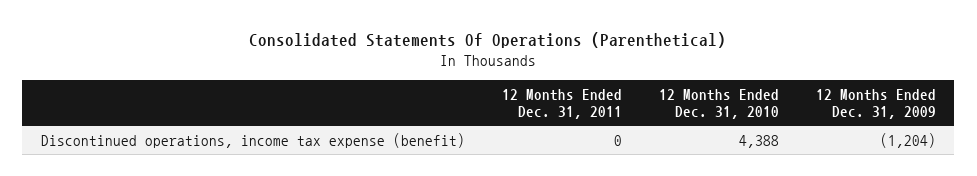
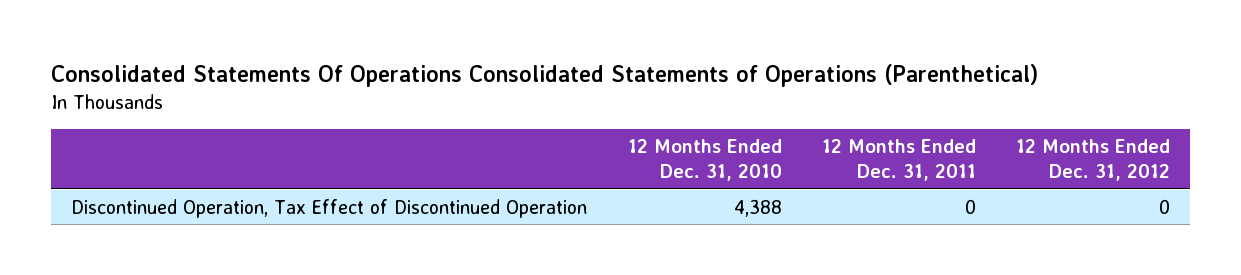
- Consolidated Statements Of Operations (Parenthetical)
+ Consolidated Statements Of Operations Consolidated Statements of Operations (Parenthetical)
- | 12 Months Ended Dec. 31, 2011 | 12 Months Ended Dec. 31, 2010 | 12 Months Ended Dec. 31, 2009
+ | 12 Months Ended Dec. 31, 2010 | 12 Months Ended Dec. 31, 2011 | 12 Months Ended Dec. 31, 2012
- Discontinued operations, income tax expense (benefit) | 0 | 4,388 | (1,204)
+ Discontinued Operation, Tax Effect of Discontinued Operation | 4,388 | 0 | 0

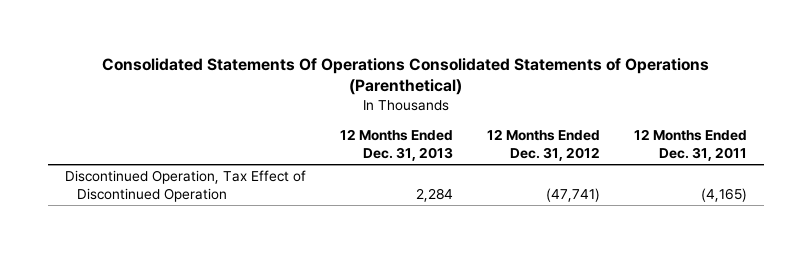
- | 12 Months Ended Dec. 31, 2010 | 12 Months Ended Dec. 31, 2011 | 12 Months Ended Dec. 31, 2012
+ | 12 Months Ended Dec. 31, 2013 | 12 Months Ended Dec. 31, 2012 | 12 Months Ended Dec. 31, 2011
- Discontinued Operation, Tax Effect of Discontinued Operation | 4,388 | 0 | 0
+ Discontinued Operation, Tax Effect of Discontinued Operation | 2,284 | (47,741) | (4,165)

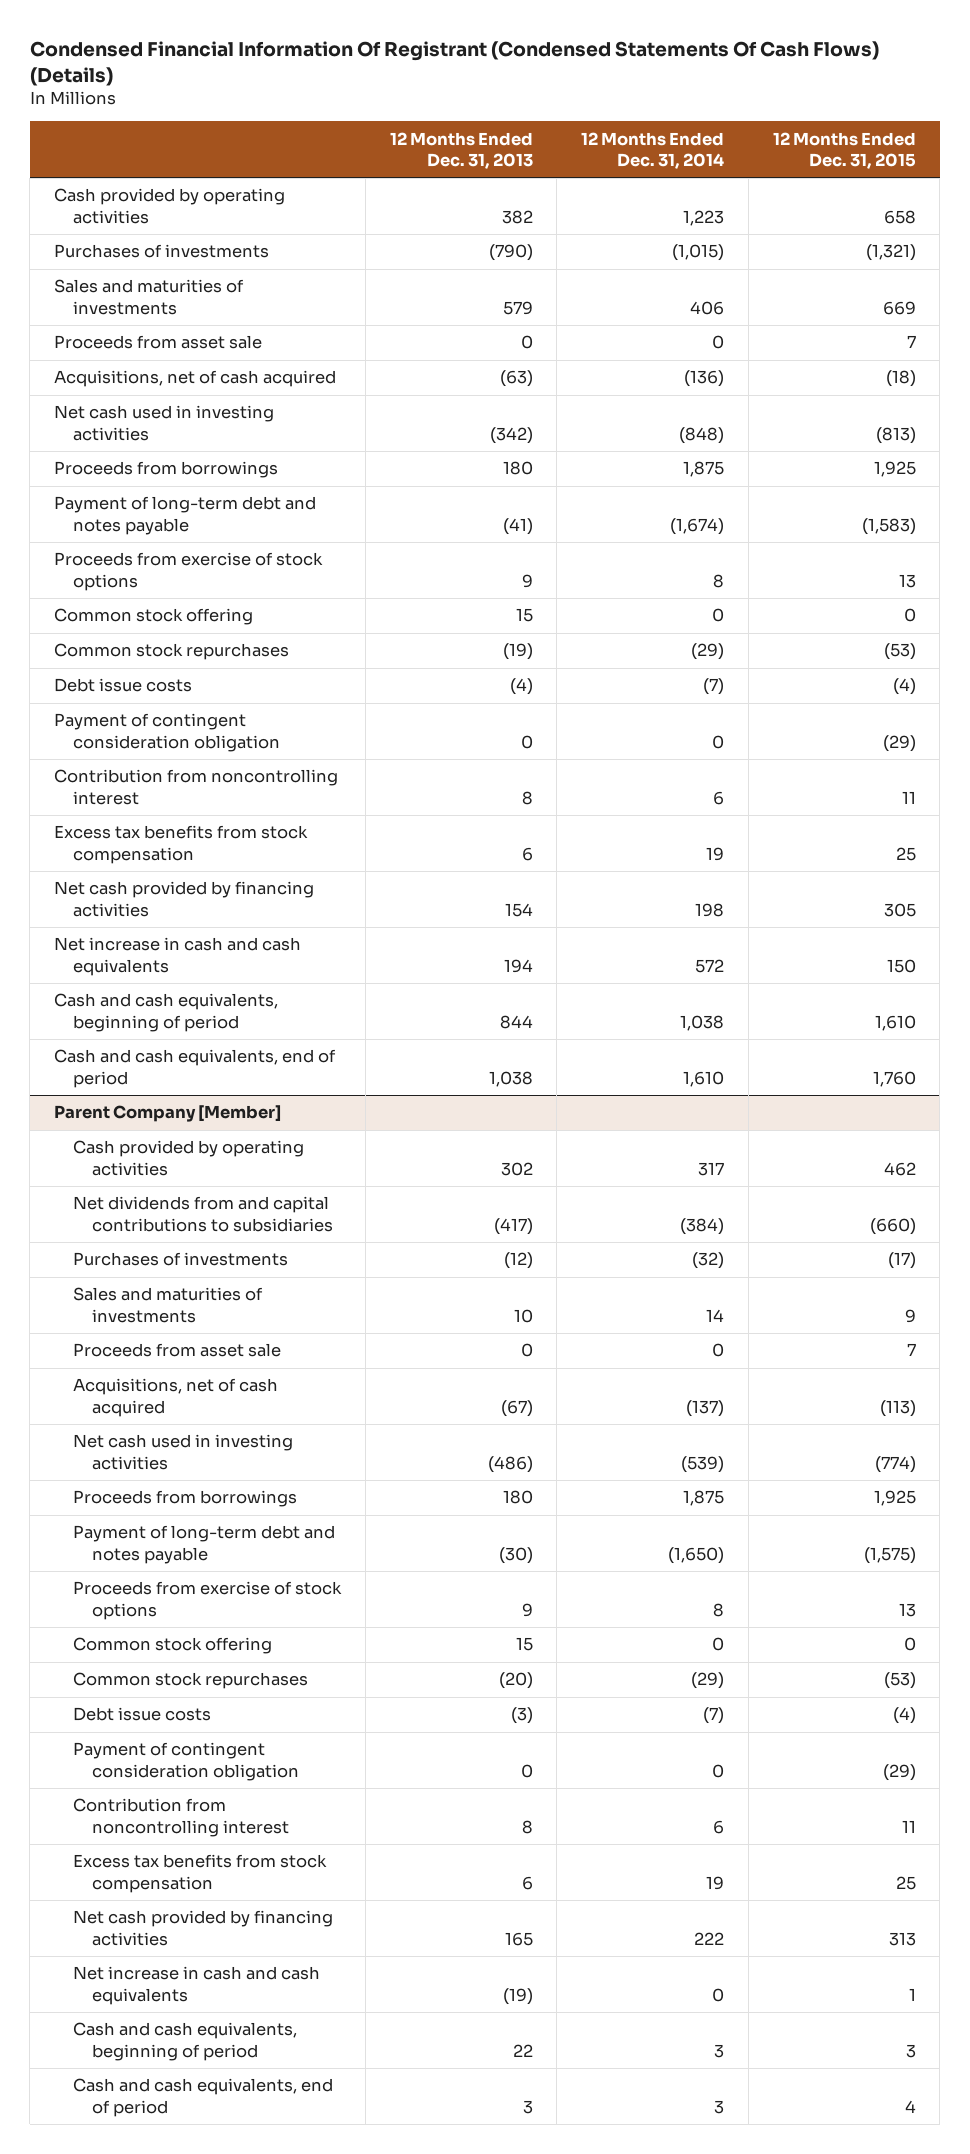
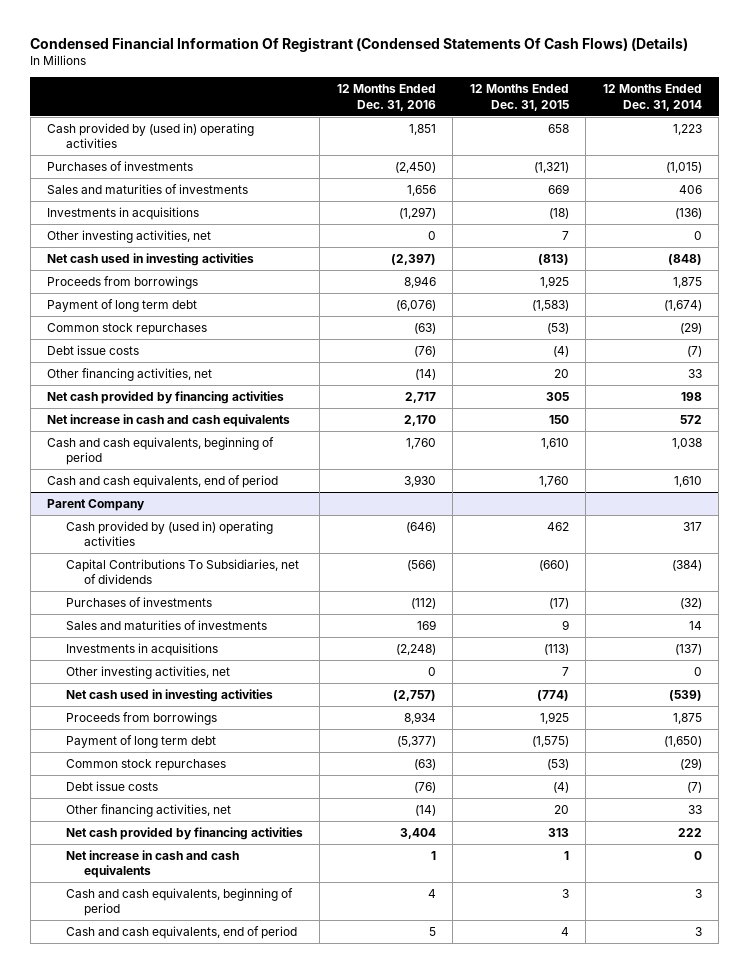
- | 12 Months Ended Dec. 31, 2013 | 12 Months Ended Dec. 31, 2014 | 12 Months Ended Dec. 31, 2015
+ | 12 Months Ended Dec. 31, 2016 | 12 Months Ended Dec. 31, 2015 | 12 Months Ended Dec. 31, 2014
- Cash provided by operating activities | 382 | 1,223 | 658
+ Cash provided by (used in) operating activities | 1,851 | 658 | 1,223
- Proceeds from asset sale | 0 | 0 | 7
- Acquisitions, net of cash acquired | (63) | (136) | (18)
+ Investments in acquisitions | (1,297) | (18) | (136)
+ Other investing activities, net | 0 | 7 | 0
- Payment of long-term debt and notes payable | (41) | (1,674) | (1,583)
- Proceeds from exercise of stock options | 9 | 8 | 13
- Common stock offering | 15 | 0 | 0
+ Payment of long term debt | (6,076) | (1,583) | (1,674)
- Payment of contingent consideration obligation | 0 | 0 | (29)
- Contribution from noncontrolling interest | 8 | 6 | 11
- Excess tax benefits from stock compensation | 6 | 19 | 25
+ Other financing activities, net | (14) | 20 | 33
- Parent Company [Member]
- Cash provided by operating activities | 302 | 317 | 462
- Net dividends from and capital contributions to subsidiaries | (417) | (384) | (660)
+ Parent Company
+ Cash provided by (used in) operating activities | (646) | 462 | 317
+ Capital Contributions To Subsidiaries, net of dividends | (566) | (660) | (384)
- Proceeds from asset sale | 0 | 0 | 7
- Acquisitions, net of cash acquired | (67) | (137) | (113)
+ Investments in acquisitions | (2,248) | (113) | (137)
+ Other investing activities, net | 0 | 7 | 0
- Payment of long-term debt and notes payable | (30) | (1,650) | (1,575)
- Proceeds from exercise of stock options | 9 | 8 | 13
- Common stock offering | 15 | 0 | 0
+ Payment of long term debt | (5,377) | (1,575) | (1,650)
- Payment of contingent consideration obligation | 0 | 0 | (29)
- Contribution from noncontrolling interest | 8 | 6 | 11
- Excess tax benefits from stock compensation | 6 | 19 | 25
+ Other financing activities, net | (14) | 20 | 33

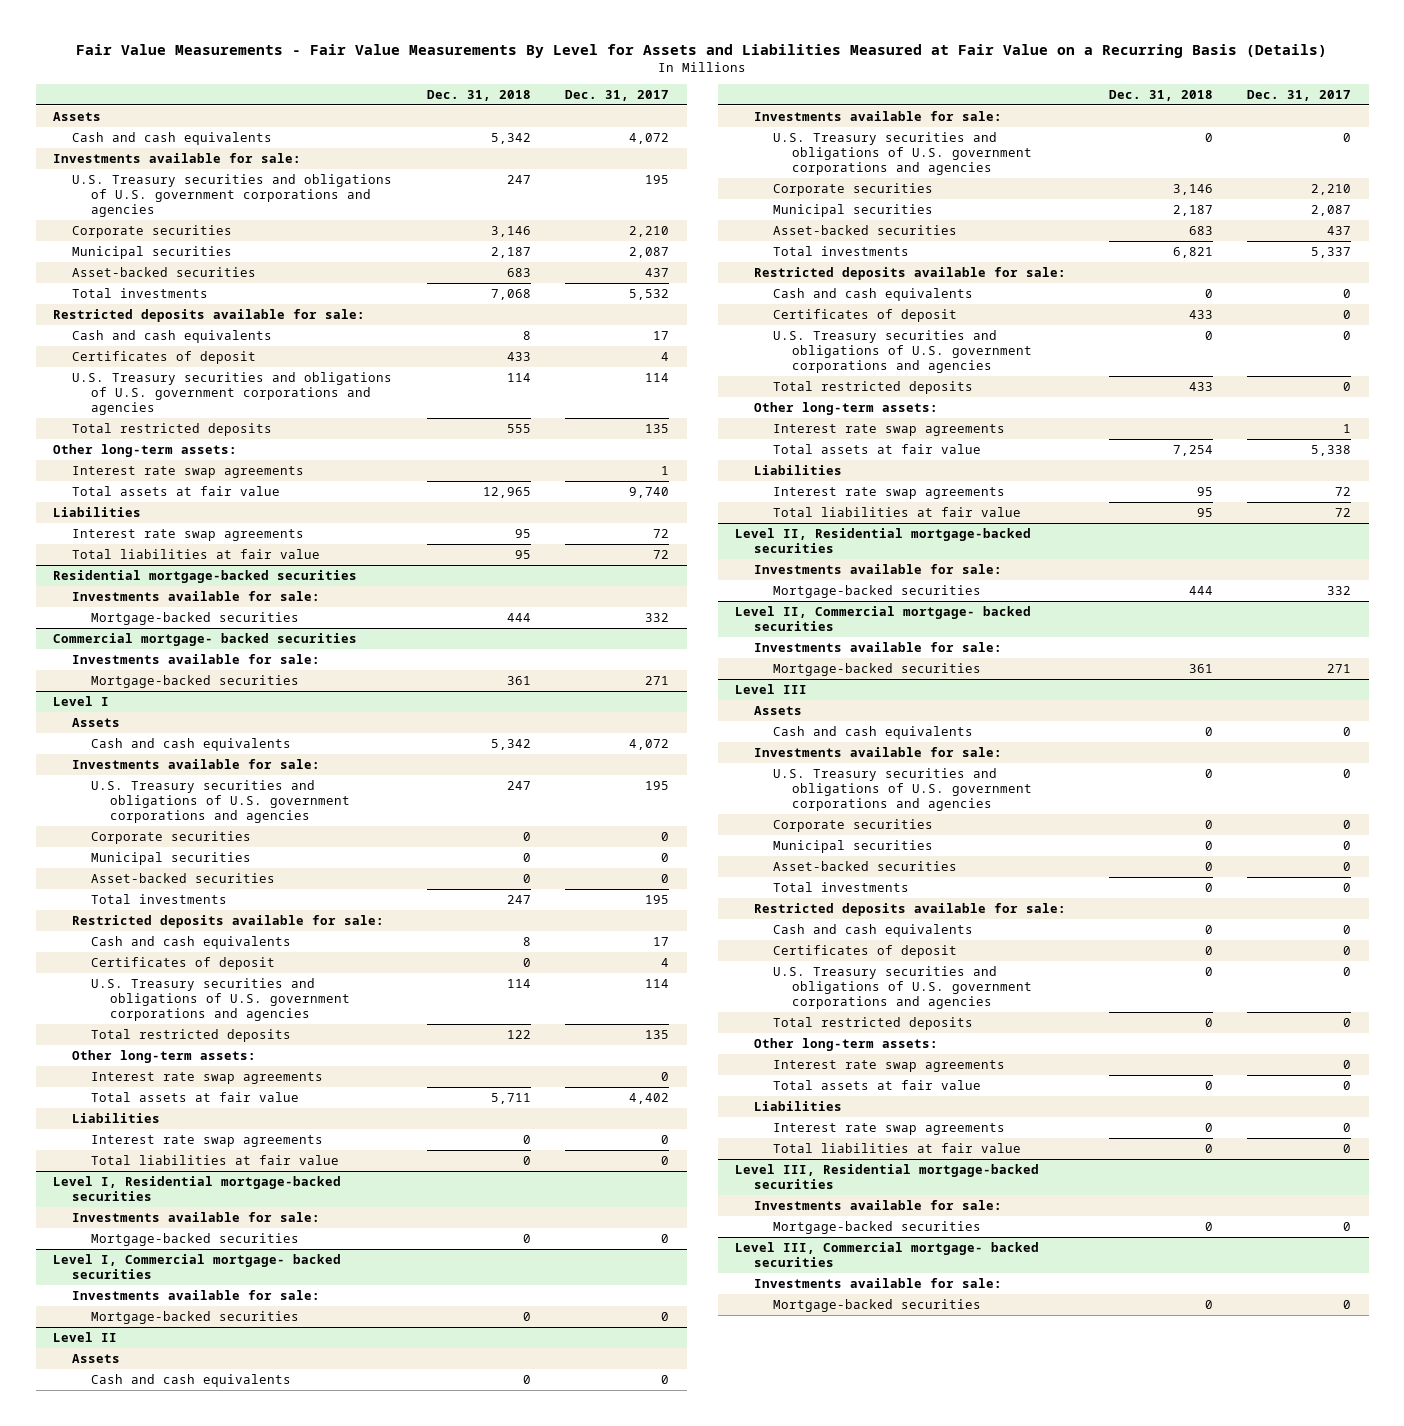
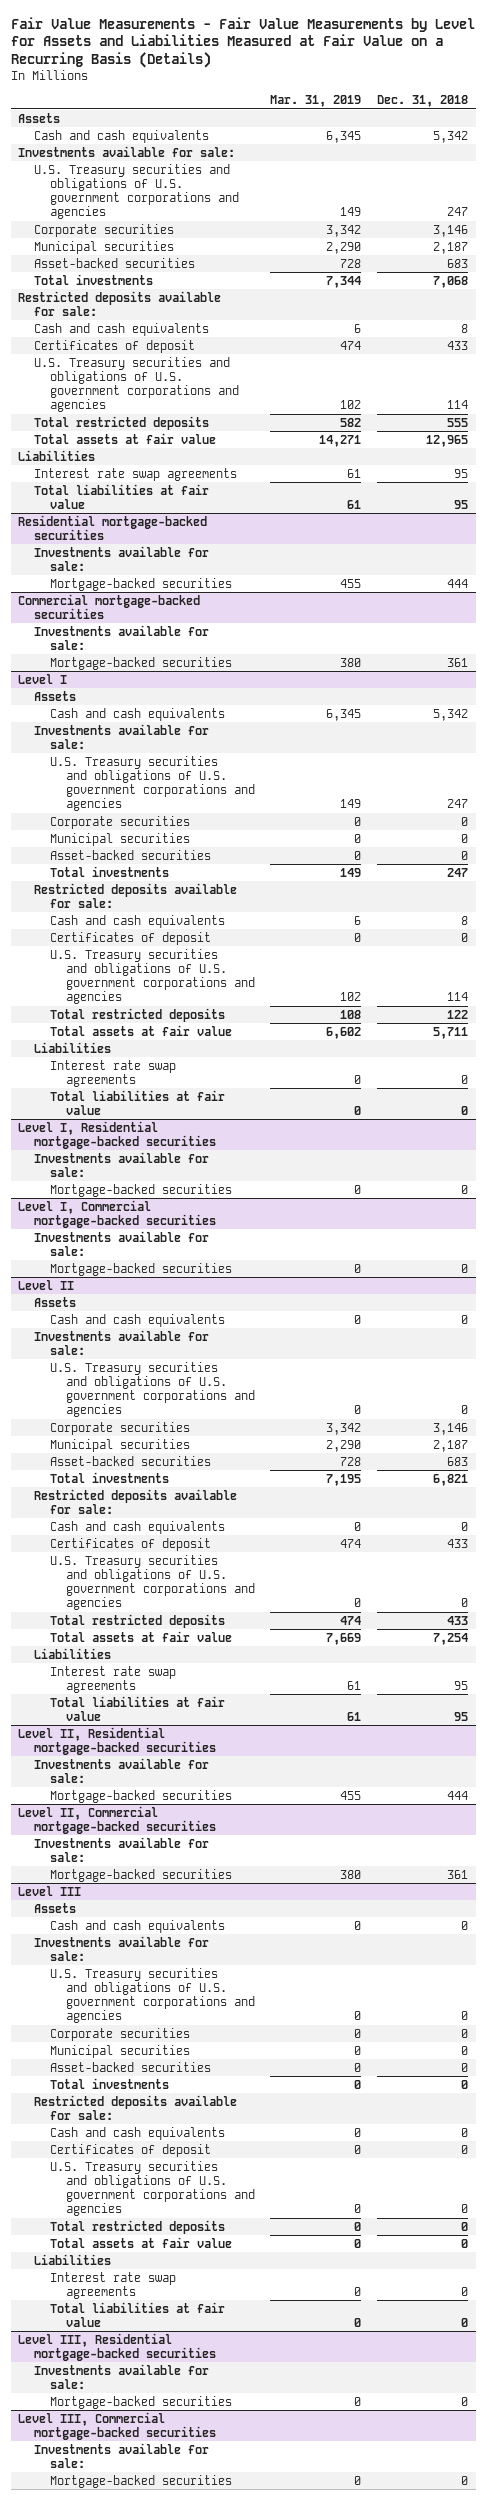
- Fair Value Measurements - Fair Value Measurements By Level for Assets and Liabilities Measured at Fair Value on a Recurring Basis (Details)
+ Fair Value Measurements - Fair Value Measurements by Level for Assets and Liabilities Measured at Fair Value on a Recurring Basis (Details)
- | Dec. 31, 2018 | Dec. 31, 2017
+ | Mar. 31, 2019 | Dec. 31, 2018
- Other long-term assets:
- Interest rate swap agreements | | 1
- Commercial mortgage- backed securities
+ Commercial mortgage-backed securities
@ Level I
- Other long-term assets:
- Interest rate swap agreements | | 0
- Level I, Commercial mortgage- backed securities
+ Level I, Commercial mortgage-backed securities
@ Level II
- Other long-term assets:
- Interest rate swap agreements | | 1
- Level II, Commercial mortgage- backed securities
+ Level II, Commercial mortgage-backed securities
@ Level III
- Other long-term assets:
- Interest rate swap agreements | | 0
- Level III, Commercial mortgage- backed securities
+ Level III, Commercial mortgage-backed securities

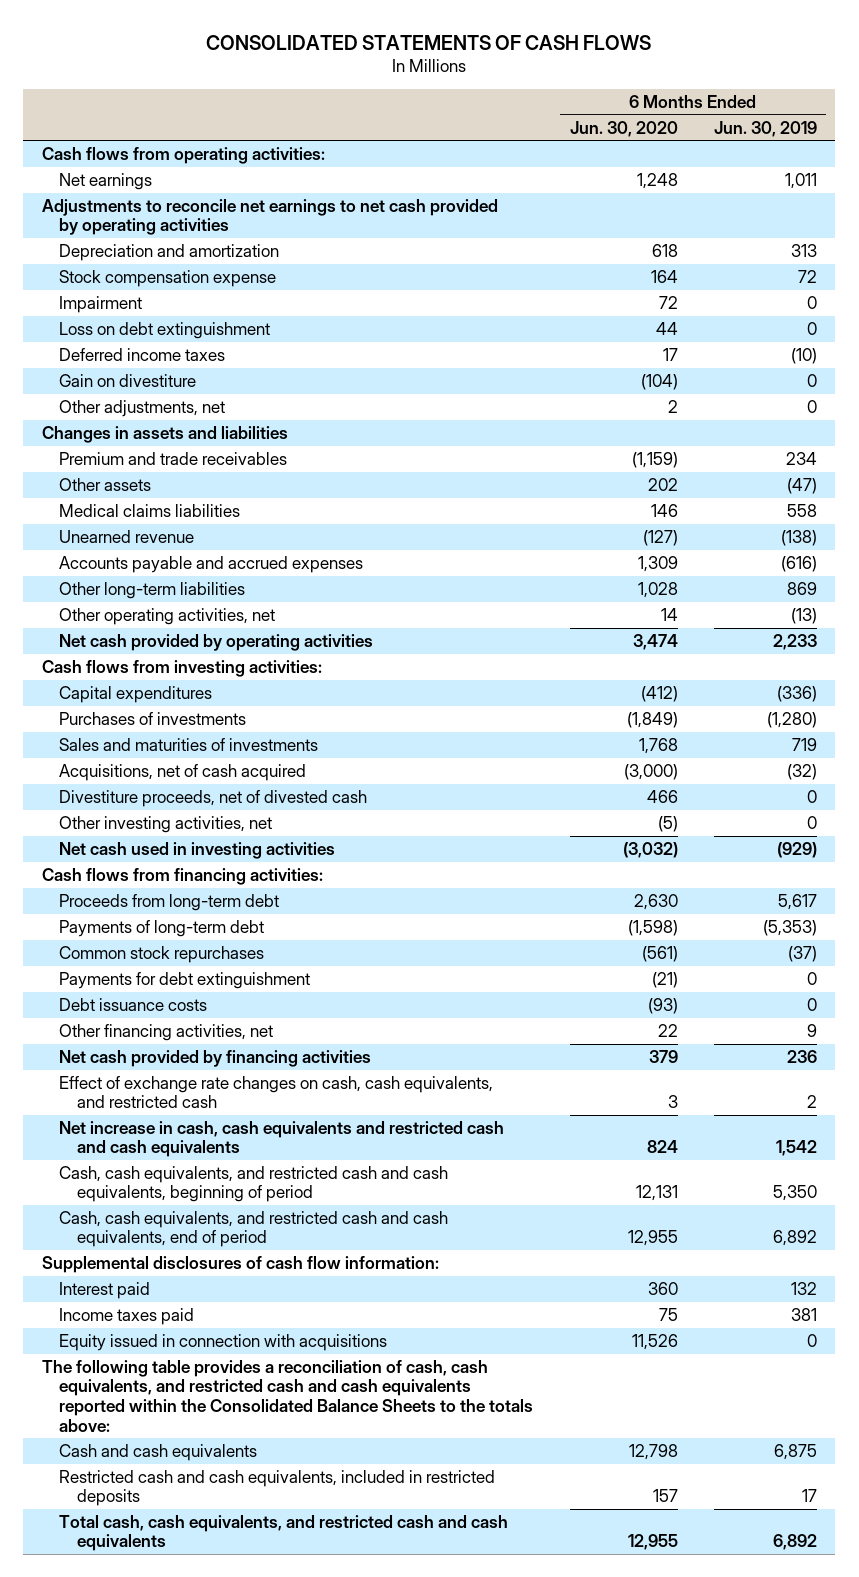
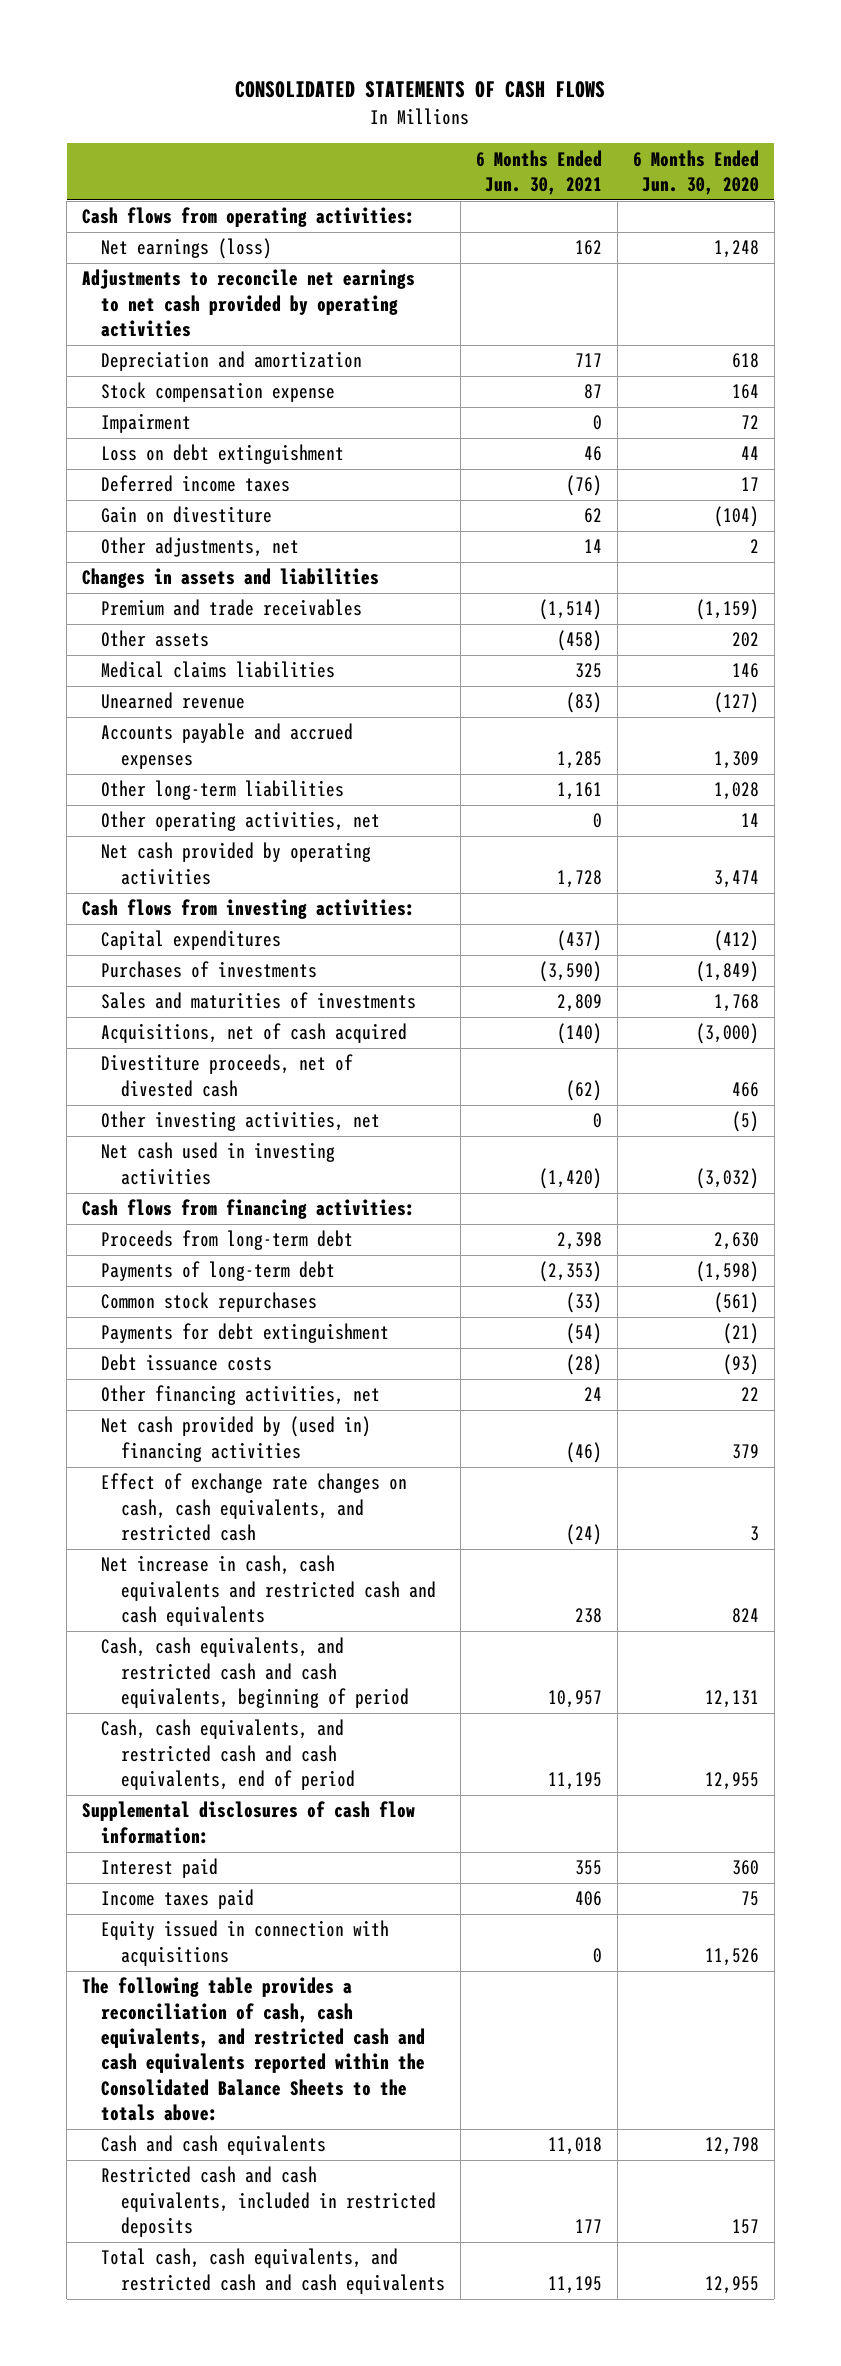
- | 6 Months Ended Jun. 30, 2020 | 6 Months Ended Jun. 30, 2019
+ | 6 Months Ended Jun. 30, 2021 | 6 Months Ended Jun. 30, 2020
- Net earnings | 1,248 | 1,011
+ Net earnings (loss) | 162 | 1,248
- Net cash provided by financing activities | 379 | 236
+ Net cash provided by (used in) financing activities | (46) | 379

